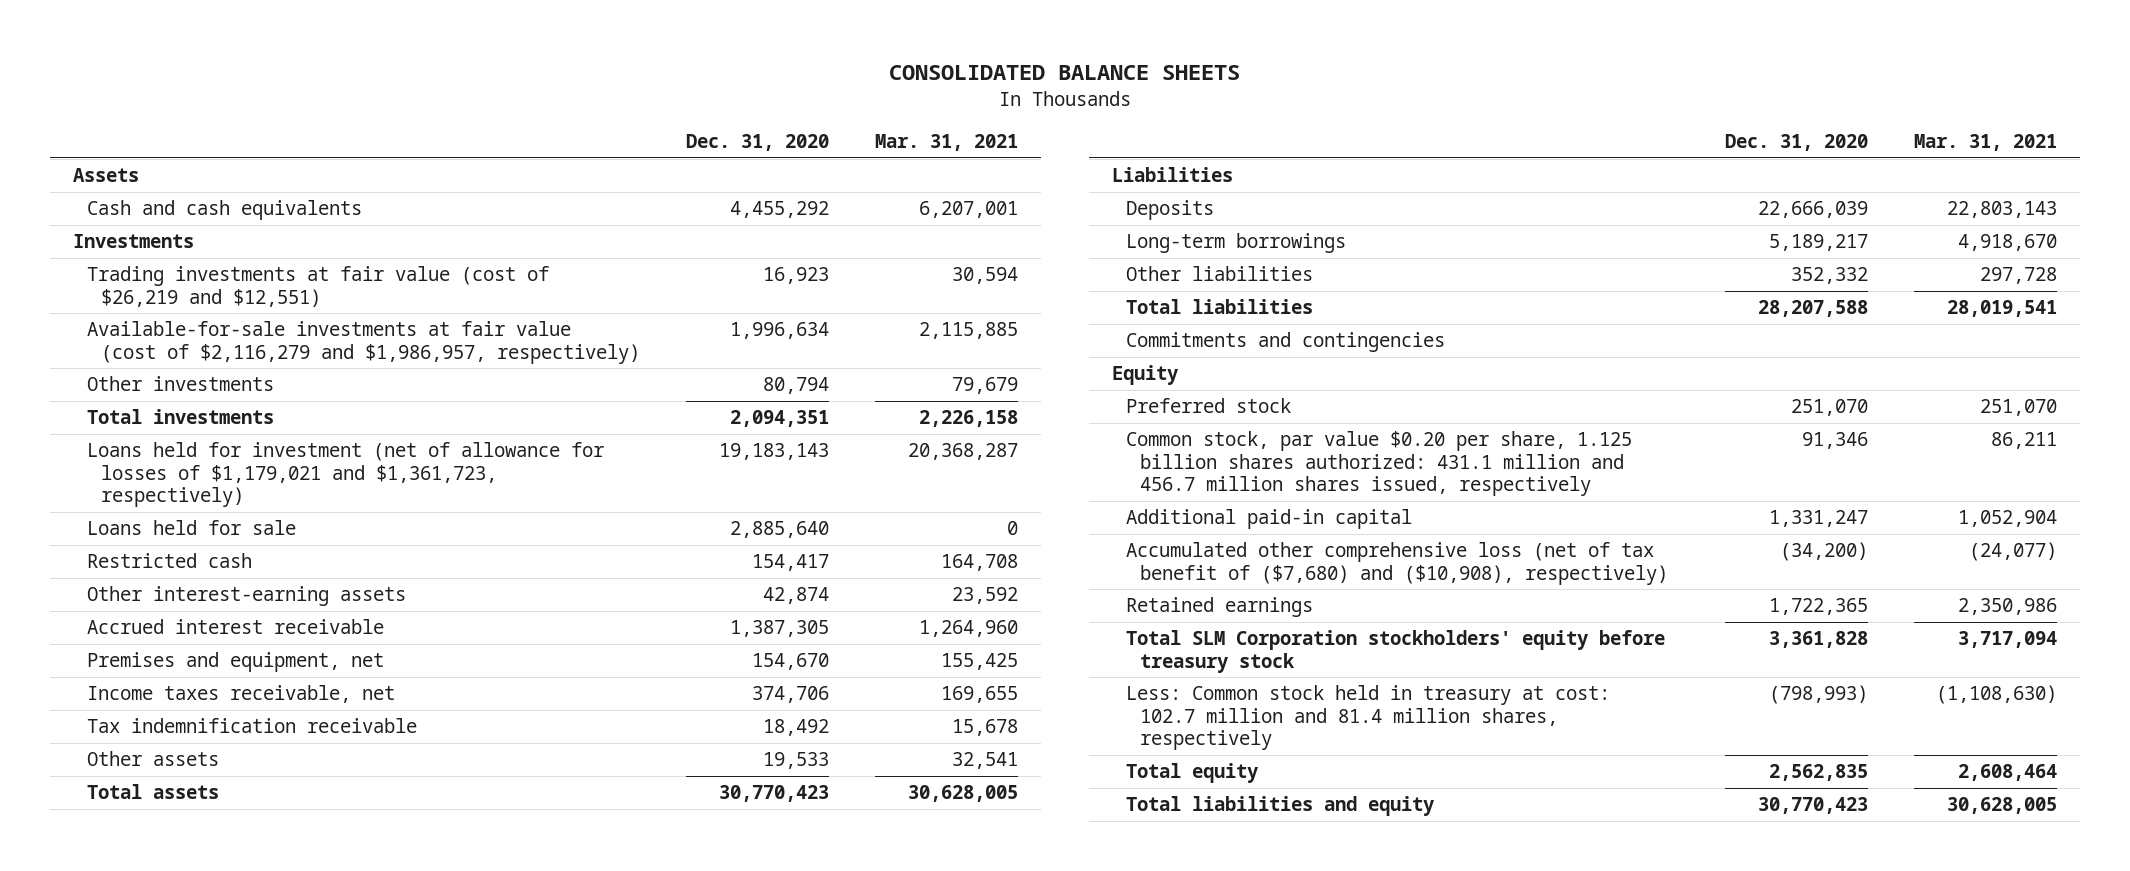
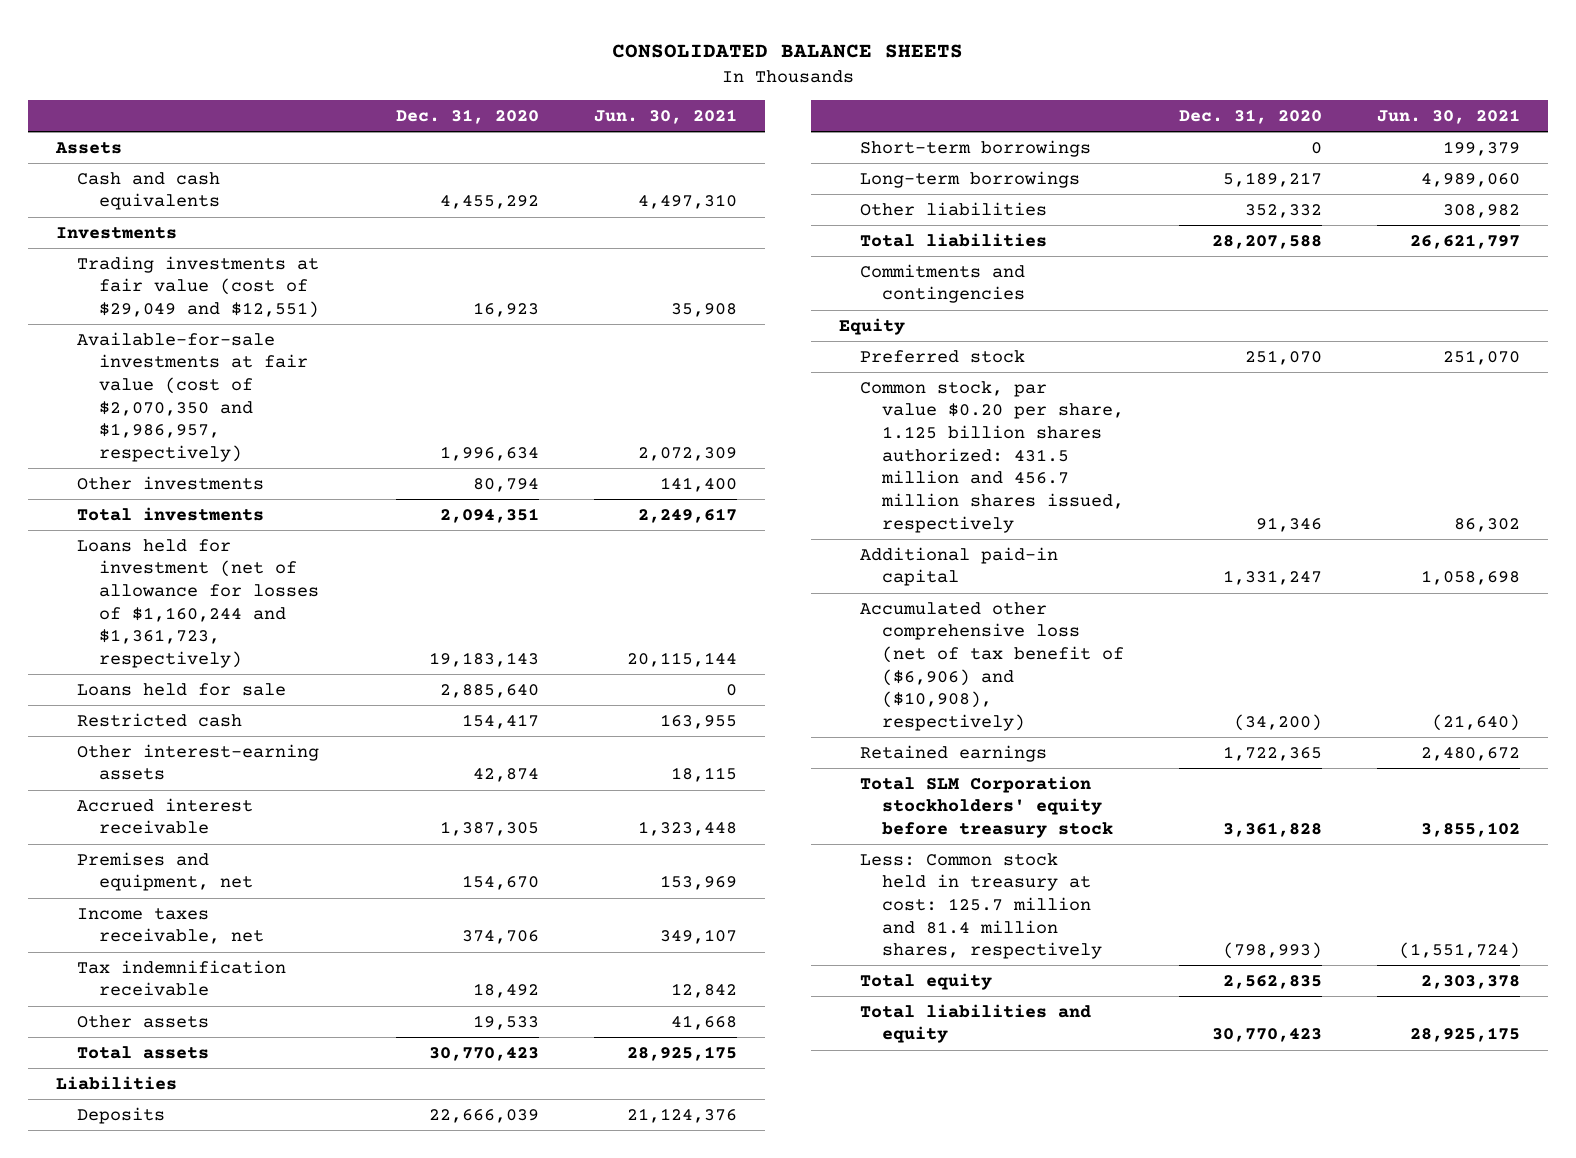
- | Dec. 31, 2020 | Mar. 31, 2021
+ | Dec. 31, 2020 | Jun. 30, 2021
- Trading investments at fair value (cost of $26,219 and $12,551) | 16,923 | 30,594
- Available-for-sale investments at fair value (cost of $2,116,279 and $1,986,957, respectively) | 1,996,634 | 2,115,885
+ Trading investments at fair value (cost of $29,049 and $12,551) | 16,923 | 35,908
+ Available-for-sale investments at fair value (cost of $2,070,350 and $1,986,957, respectively) | 1,996,634 | 2,072,309
- Loans held for investment (net of allowance for losses of $1,179,021 and $1,361,723, respectively) | 19,183,143 | 20,368,287
+ Loans held for investment (net of allowance for losses of $1,160,244 and $1,361,723, respectively) | 19,183,143 | 20,115,144
+ Short-term borrowings | 0 | 199,379
- Common stock, par value $0.20 per share, 1.125 billion shares authorized: 431.1 million and 456.7 million shares issued, respectively | 91,346 | 86,211
+ Common stock, par value $0.20 per share, 1.125 billion shares authorized: 431.5 million and 456.7 million shares issued, respectively | 91,346 | 86,302
- Accumulated other comprehensive loss (net of tax benefit of ($7,680) and ($10,908), respectively) | (34,200) | (24,077)
+ Accumulated other comprehensive loss (net of tax benefit of ($6,906) and ($10,908), respectively) | (34,200) | (21,640)
- Less: Common stock held in treasury at cost: 102.7 million and 81.4 million shares, respectively | (798,993) | (1,108,630)
+ Less: Common stock held in treasury at cost: 125.7 million and 81.4 million shares, respectively | (798,993) | (1,551,724)

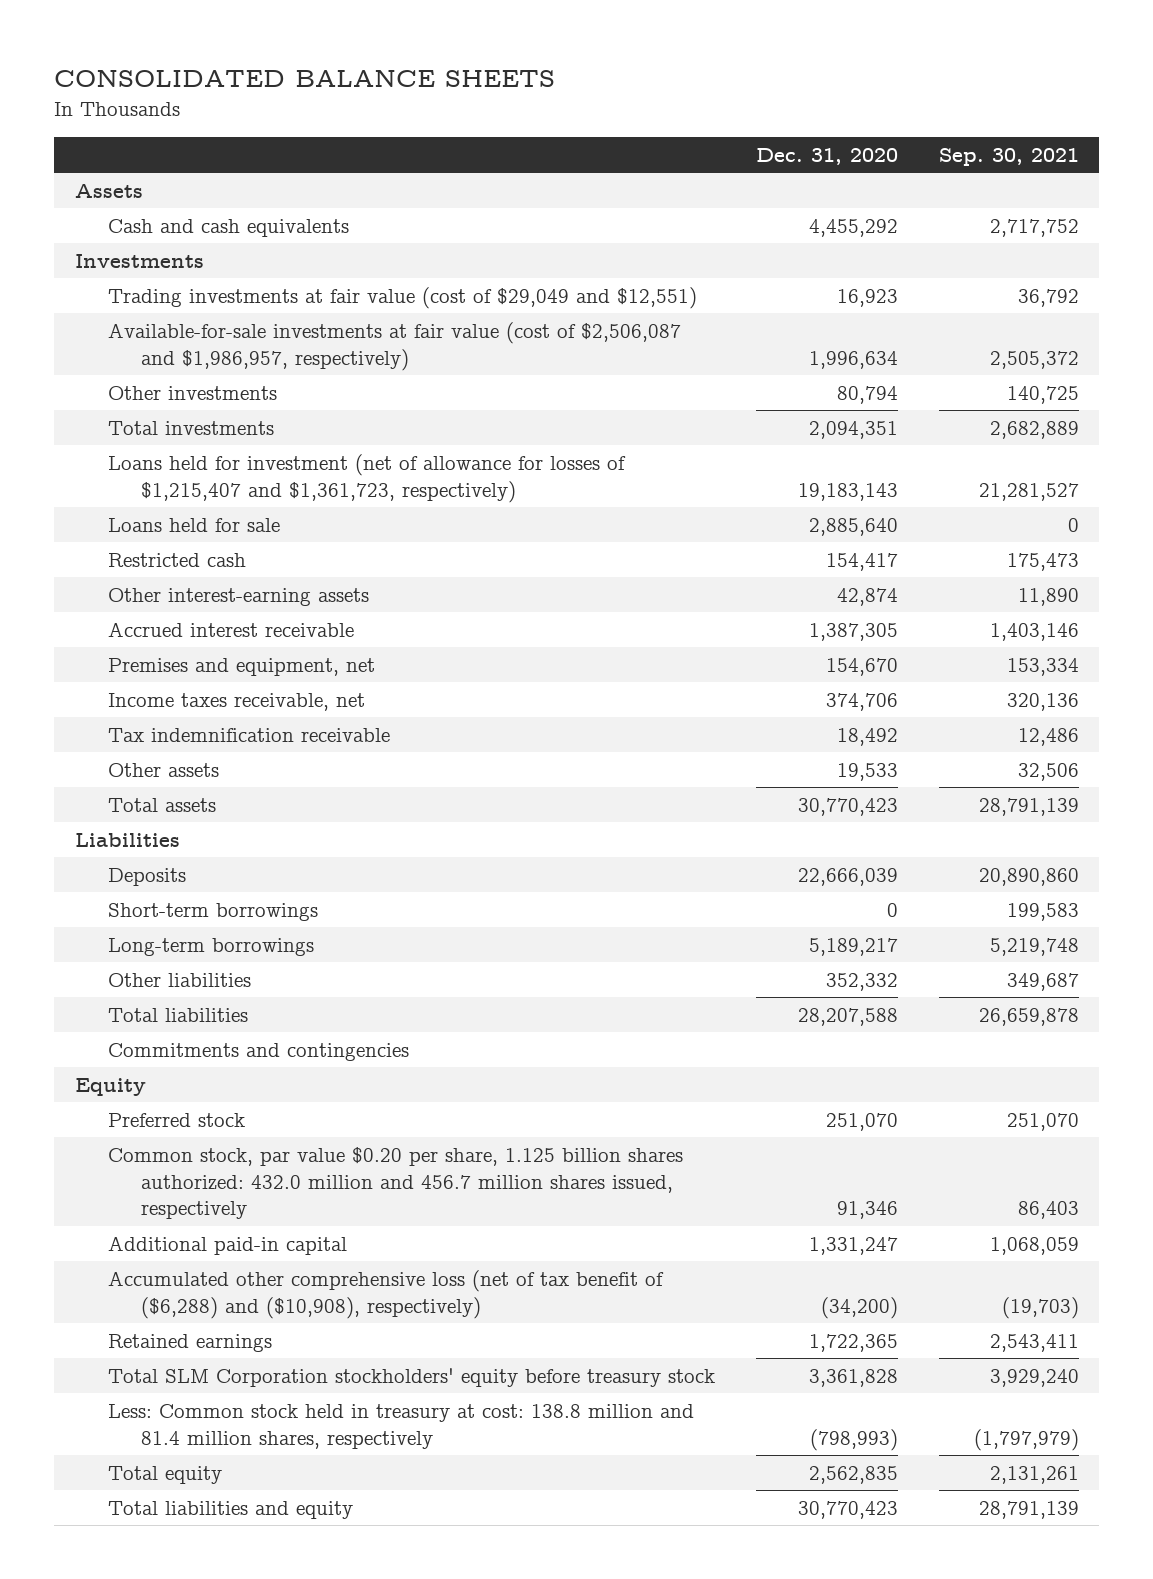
- | Dec. 31, 2020 | Jun. 30, 2021
+ | Dec. 31, 2020 | Sep. 30, 2021
- Available-for-sale investments at fair value (cost of $2,070,350 and $1,986,957, respectively) | 1,996,634 | 2,072,309
+ Available-for-sale investments at fair value (cost of $2,506,087 and $1,986,957, respectively) | 1,996,634 | 2,505,372
- Loans held for investment (net of allowance for losses of $1,160,244 and $1,361,723, respectively) | 19,183,143 | 20,115,144
+ Loans held for investment (net of allowance for losses of $1,215,407 and $1,361,723, respectively) | 19,183,143 | 21,281,527
- Common stock, par value $0.20 per share, 1.125 billion shares authorized: 431.5 million and 456.7 million shares issued, respectively | 91,346 | 86,302
+ Common stock, par value $0.20 per share, 1.125 billion shares authorized: 432.0 million and 456.7 million shares issued, respectively | 91,346 | 86,403
- Accumulated other comprehensive loss (net of tax benefit of ($6,906) and ($10,908), respectively) | (34,200) | (21,640)
+ Accumulated other comprehensive loss (net of tax benefit of ($6,288) and ($10,908), respectively) | (34,200) | (19,703)
- Less: Common stock held in treasury at cost: 125.7 million and 81.4 million shares, respectively | (798,993) | (1,551,724)
+ Less: Common stock held in treasury at cost: 138.8 million and 81.4 million shares, respectively | (798,993) | (1,797,979)

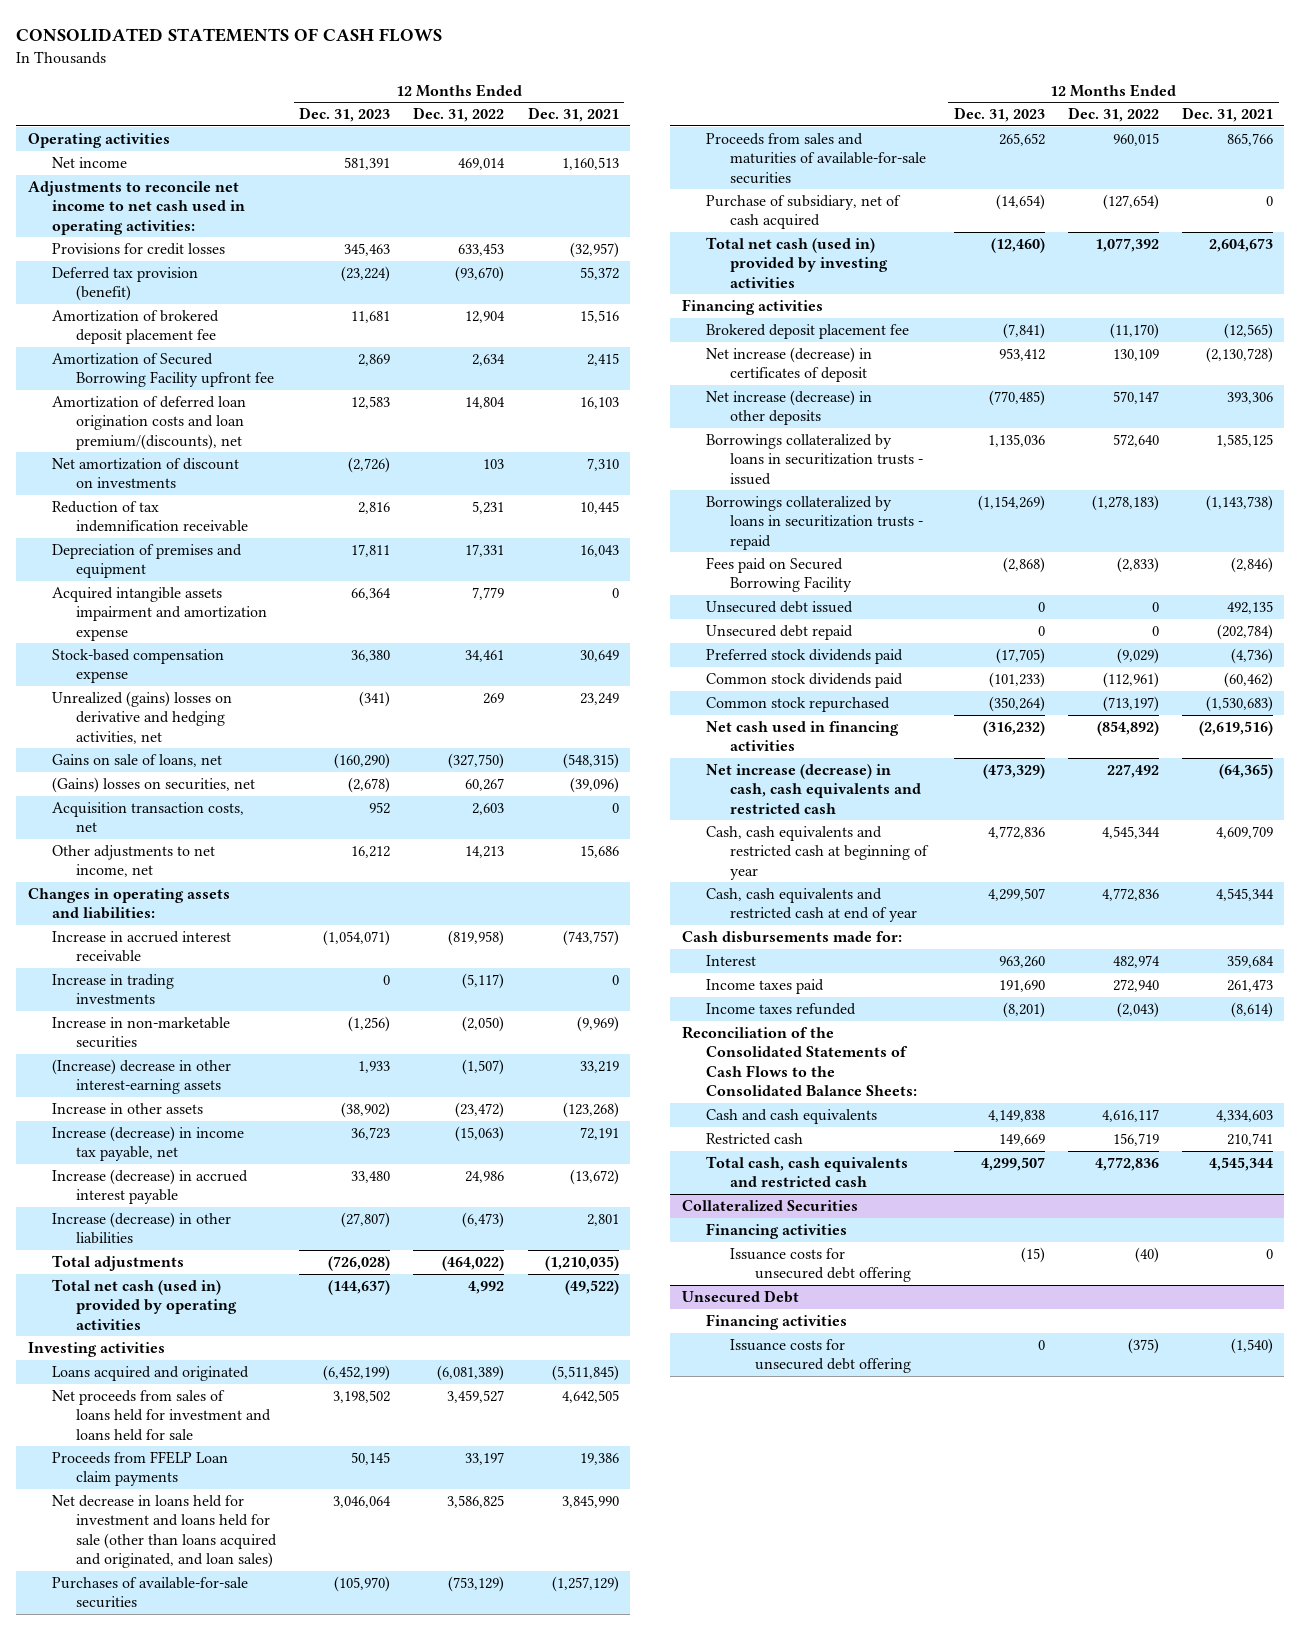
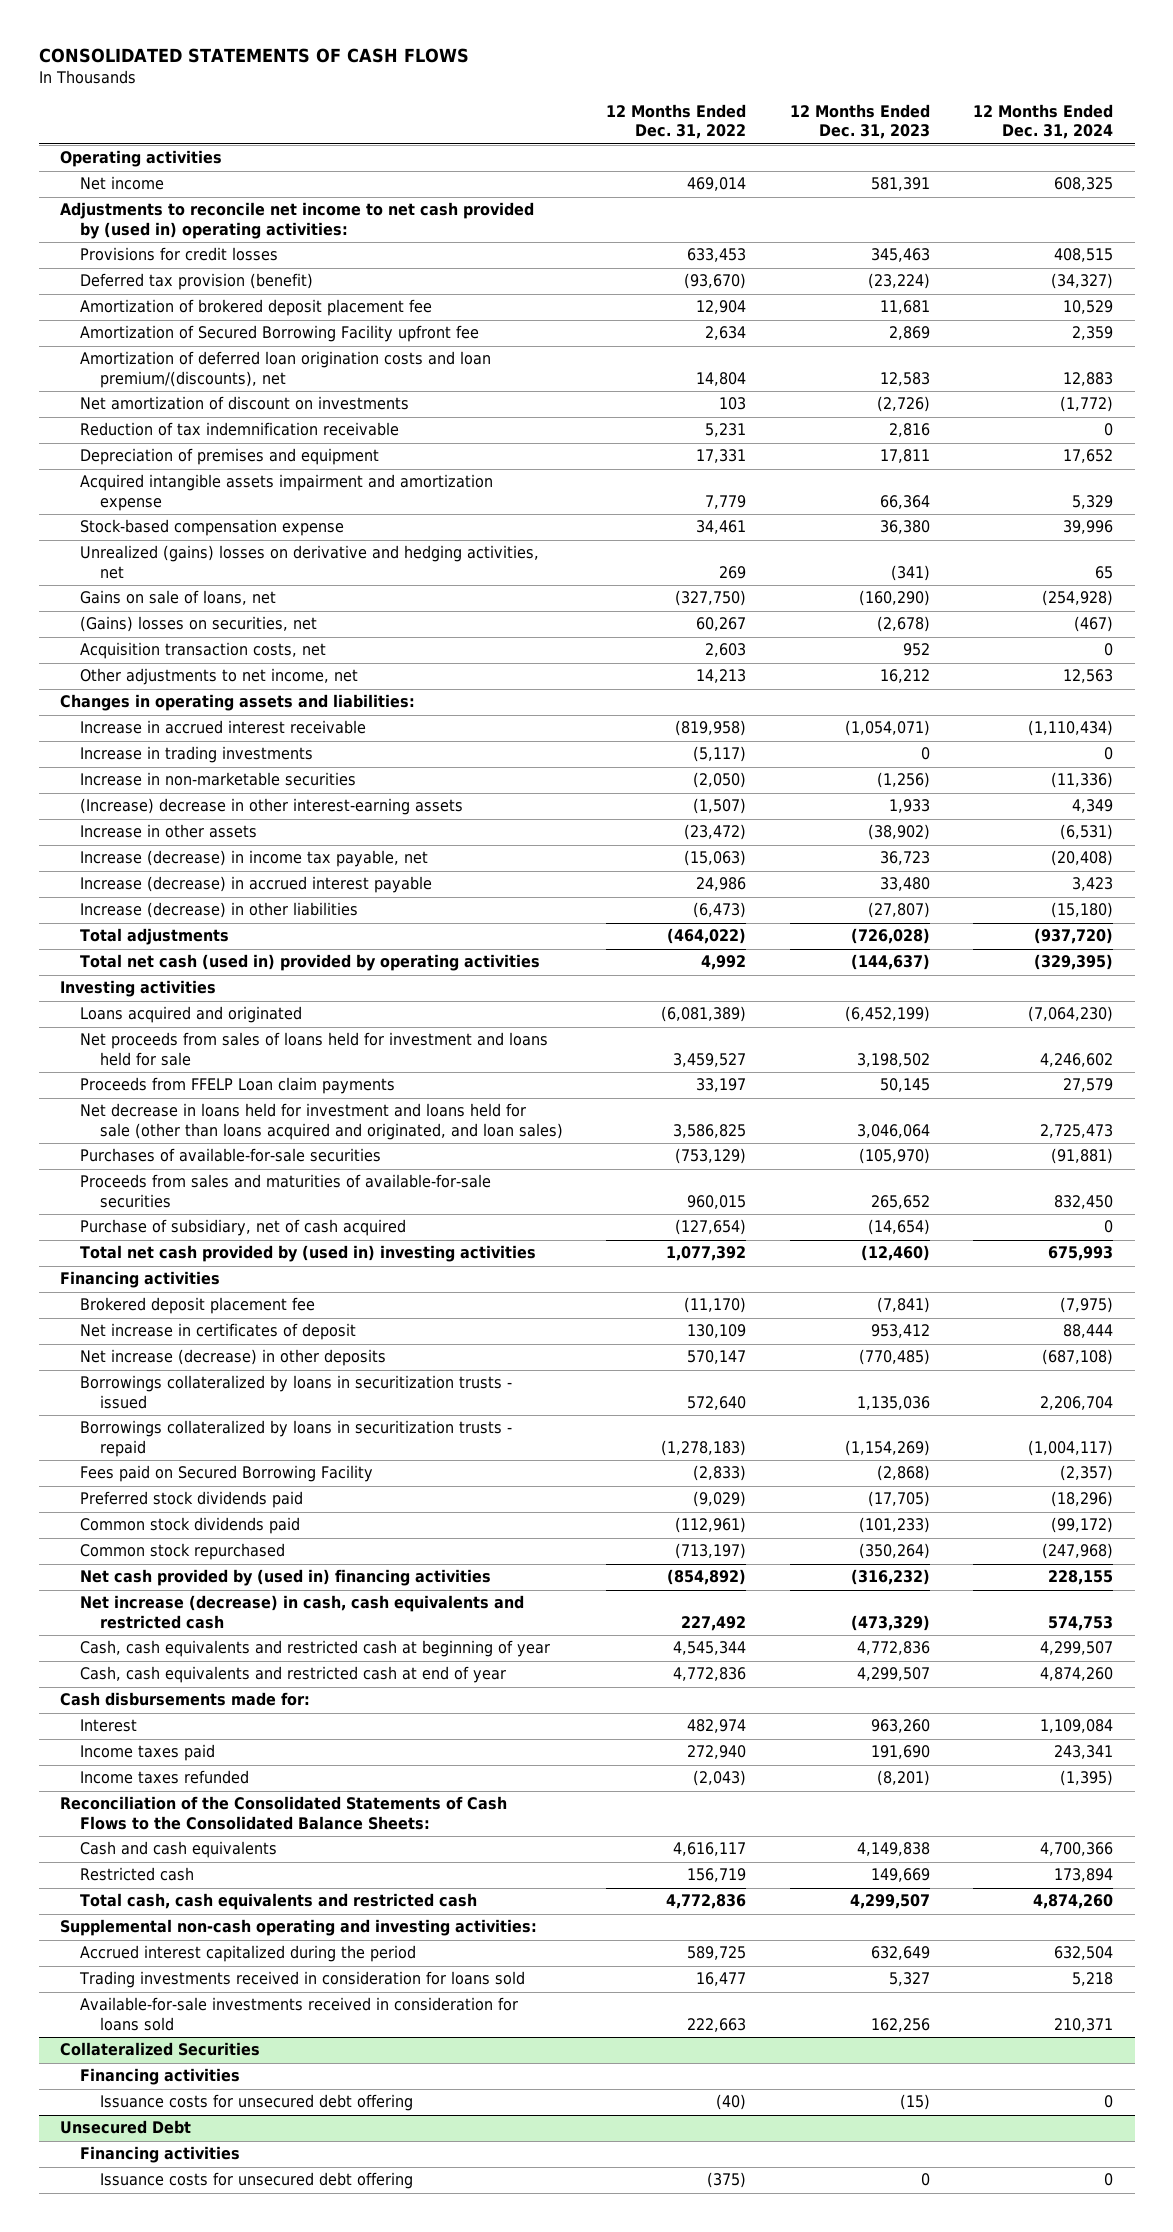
- | 12 Months Ended Dec. 31, 2023 | 12 Months Ended Dec. 31, 2022 | 12 Months Ended Dec. 31, 2021
+ | 12 Months Ended Dec. 31, 2022 | 12 Months Ended Dec. 31, 2023 | 12 Months Ended Dec. 31, 2024
- Adjustments to reconcile net income to net cash used in operating activities:
+ Adjustments to reconcile net income to net cash provided by (used in) operating activities:
- Total net cash (used in) provided by investing activities | (12,460) | 1,077,392 | 2,604,673
+ Total net cash provided by (used in) investing activities | 1,077,392 | (12,460) | 675,993
- Net increase (decrease) in certificates of deposit | 953,412 | 130,109 | (2,130,728)
+ Net increase in certificates of deposit | 130,109 | 953,412 | 88,444
- Unsecured debt issued | 0 | 0 | 492,135
- Unsecured debt repaid | 0 | 0 | (202,784)
- Net cash used in financing activities | (316,232) | (854,892) | (2,619,516)
+ Net cash provided by (used in) financing activities | (854,892) | (316,232) | 228,155
+ Supplemental non-cash operating and investing activities:
+ Accrued interest capitalized during the period | 589,725 | 632,649 | 632,504
+ Trading investments received in consideration for loans sold | 16,477 | 5,327 | 5,218
+ Available-for-sale investments received in consideration for loans sold | 222,663 | 162,256 | 210,371

